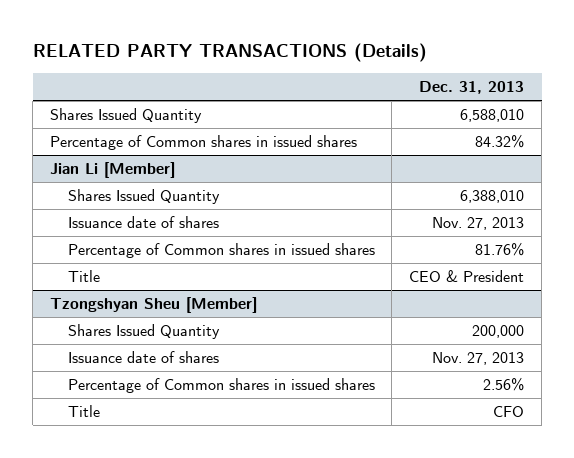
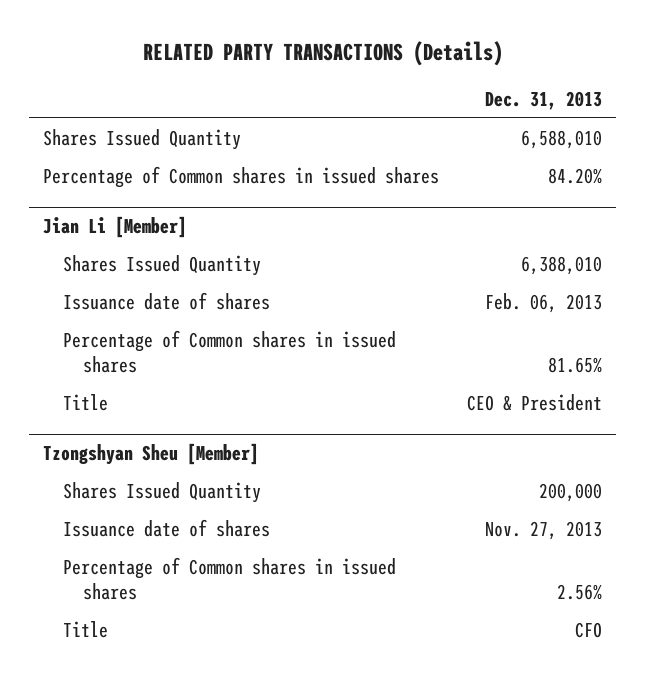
- Percentage of Common shares in issued shares | 84.32%
+ Percentage of Common shares in issued shares | 84.20%
@ Jian Li [Member]
- Issuance date of shares | Nov. 27, 2013
- Percentage of Common shares in issued shares | 81.76%
+ Issuance date of shares | Feb. 06, 2013
+ Percentage of Common shares in issued shares | 81.65%

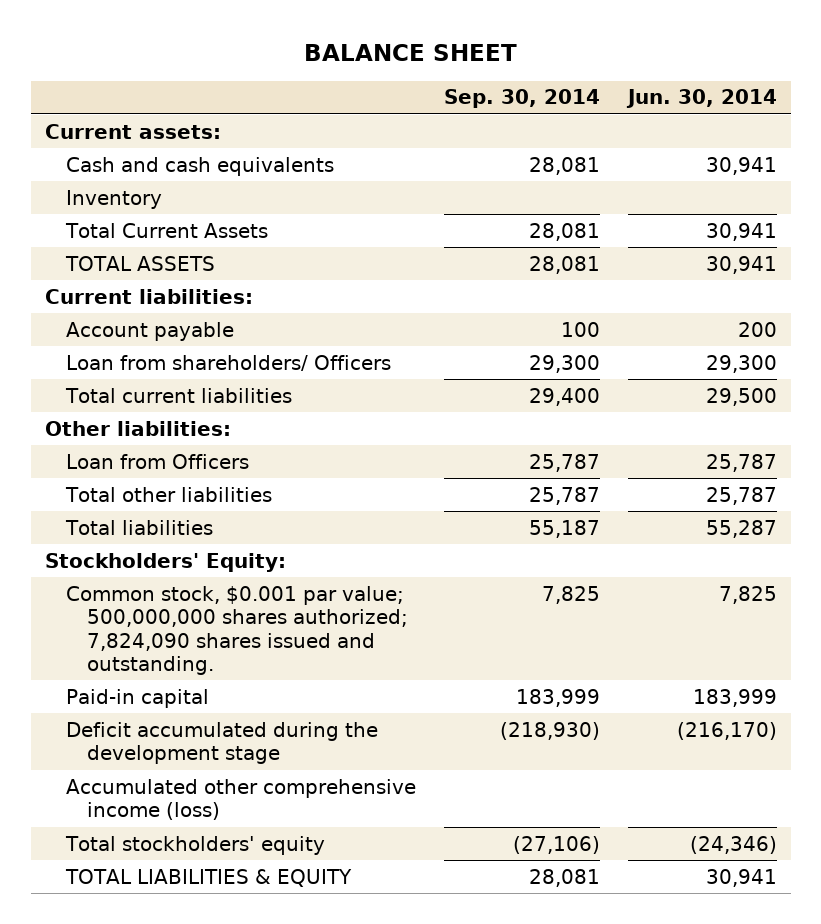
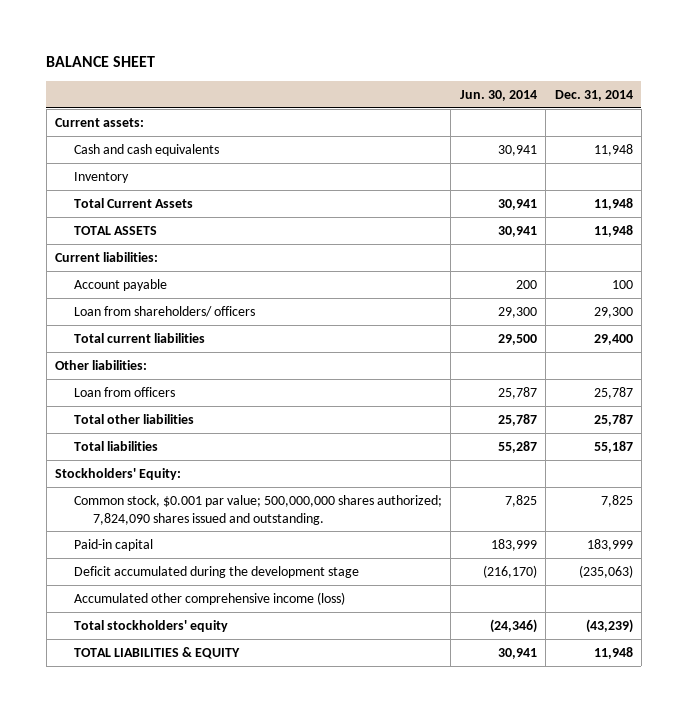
- | Sep. 30, 2014 | Jun. 30, 2014
+ | Jun. 30, 2014 | Dec. 31, 2014
- Loan from shareholders/ Officers | 29,300 | 29,300
+ Loan from shareholders/ officers | 29,300 | 29,300
- Loan from Officers | 25,787 | 25,787
+ Loan from officers | 25,787 | 25,787

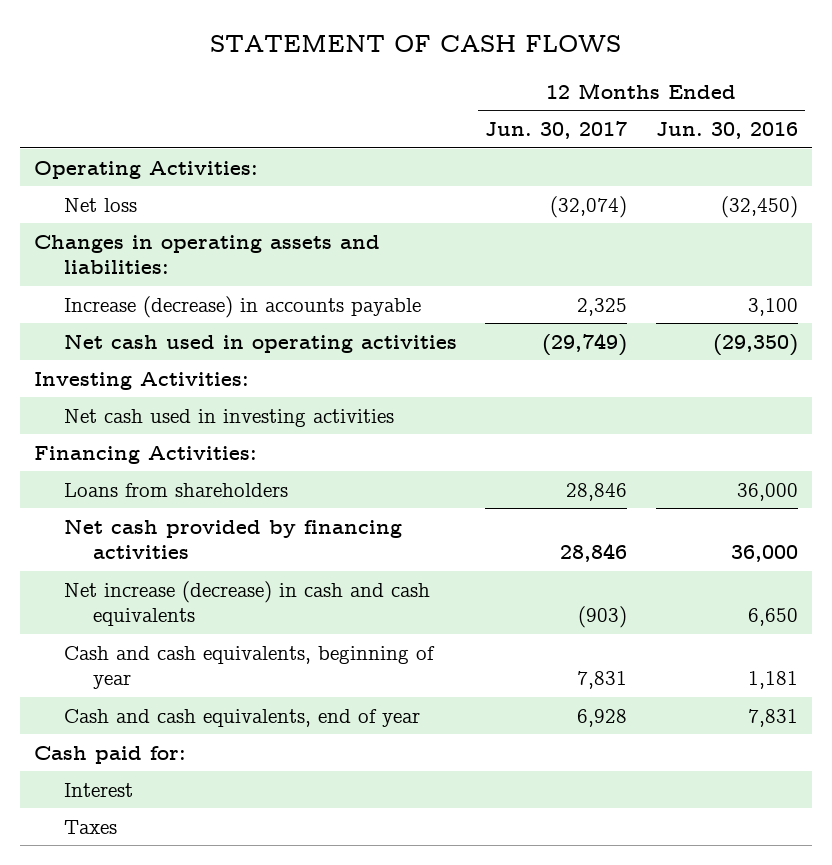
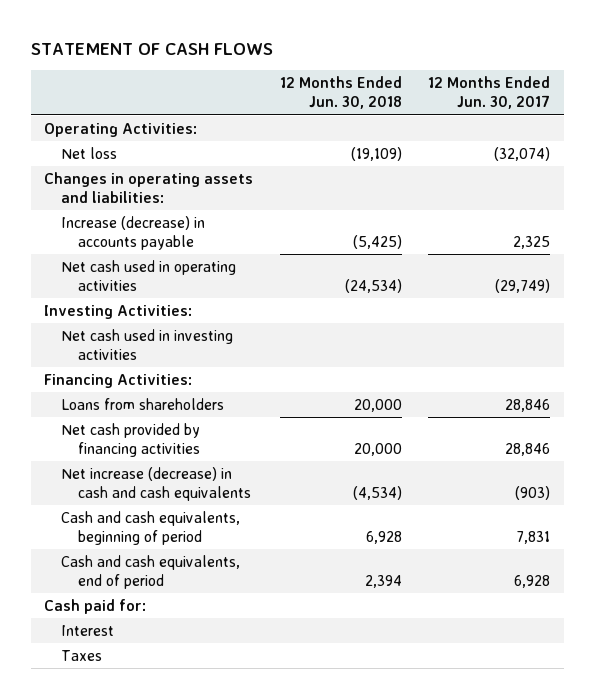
- | 12 Months Ended Jun. 30, 2017 | 12 Months Ended Jun. 30, 2016
+ | 12 Months Ended Jun. 30, 2018 | 12 Months Ended Jun. 30, 2017
- Cash and cash equivalents, beginning of year | 7,831 | 1,181
- Cash and cash equivalents, end of year | 6,928 | 7,831
+ Cash and cash equivalents, beginning of period | 6,928 | 7,831
+ Cash and cash equivalents, end of period | 2,394 | 6,928

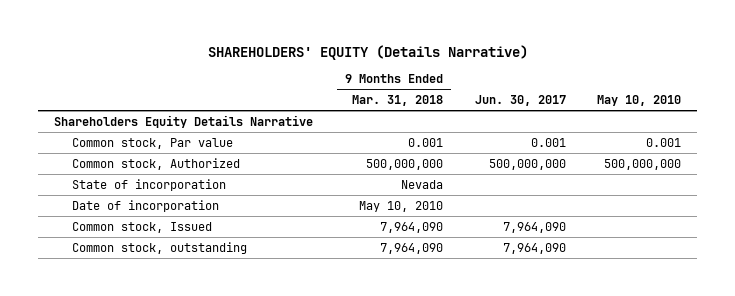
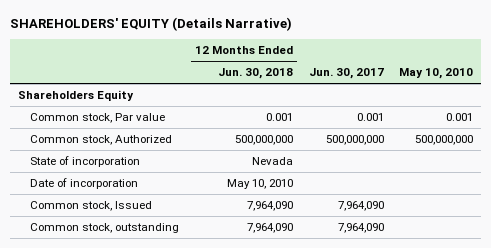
- | 9 Months Ended Mar. 31, 2018 | Jun. 30, 2017 | May 10, 2010
+ | 12 Months Ended Jun. 30, 2018 | Jun. 30, 2017 | May 10, 2010
- Shareholders Equity Details Narrative
+ Shareholders Equity

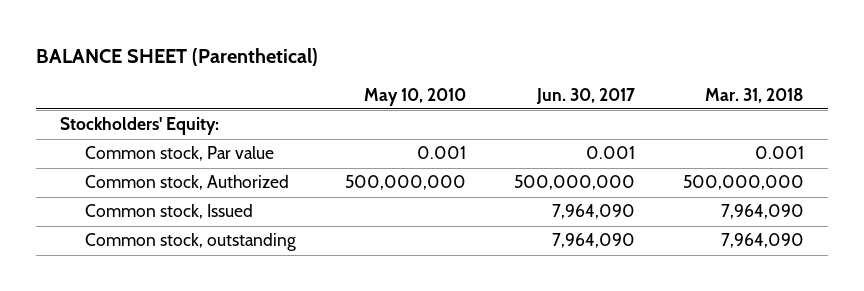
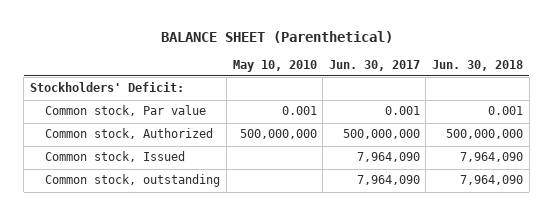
- | May 10, 2010 | Jun. 30, 2017 | Mar. 31, 2018
+ | May 10, 2010 | Jun. 30, 2017 | Jun. 30, 2018
- Stockholders' Equity:
+ Stockholders' Deficit:

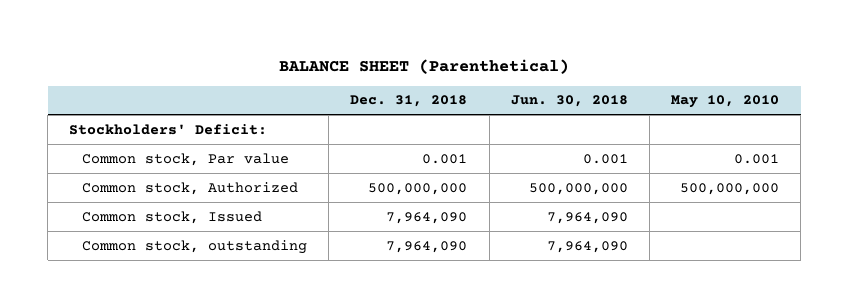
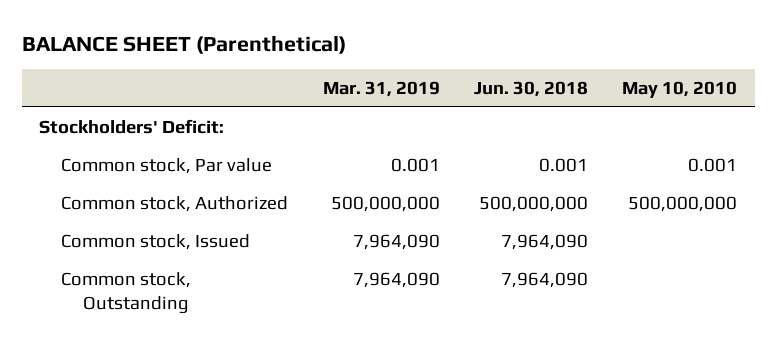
- | Dec. 31, 2018 | Jun. 30, 2018 | May 10, 2010
+ | Mar. 31, 2019 | Jun. 30, 2018 | May 10, 2010
- Common stock, outstanding | 7,964,090 | 7,964,090 |
+ Common stock, Outstanding | 7,964,090 | 7,964,090 |

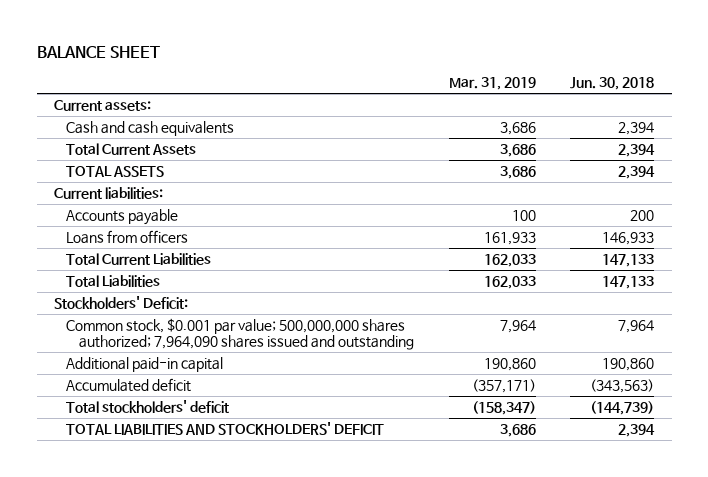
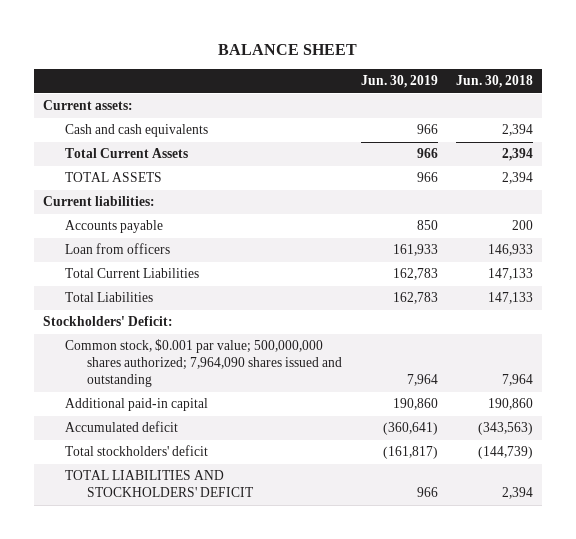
- | Mar. 31, 2019 | Jun. 30, 2018
+ | Jun. 30, 2019 | Jun. 30, 2018
- Loans from officers | 161,933 | 146,933
+ Loan from officers | 161,933 | 146,933

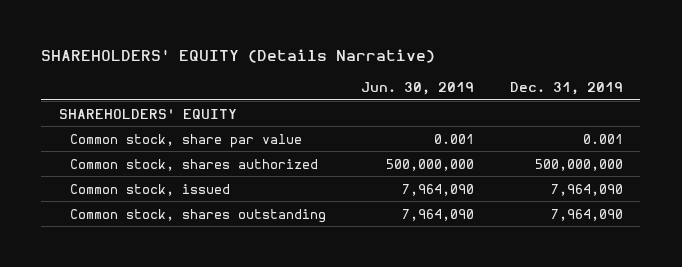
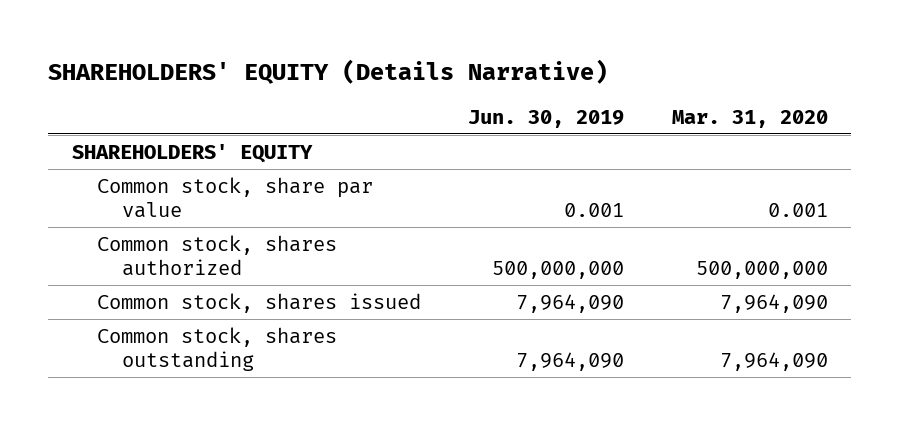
- | Jun. 30, 2019 | Dec. 31, 2019
+ | Jun. 30, 2019 | Mar. 31, 2020
- Common stock, issued | 7,964,090 | 7,964,090
+ Common stock, shares issued | 7,964,090 | 7,964,090

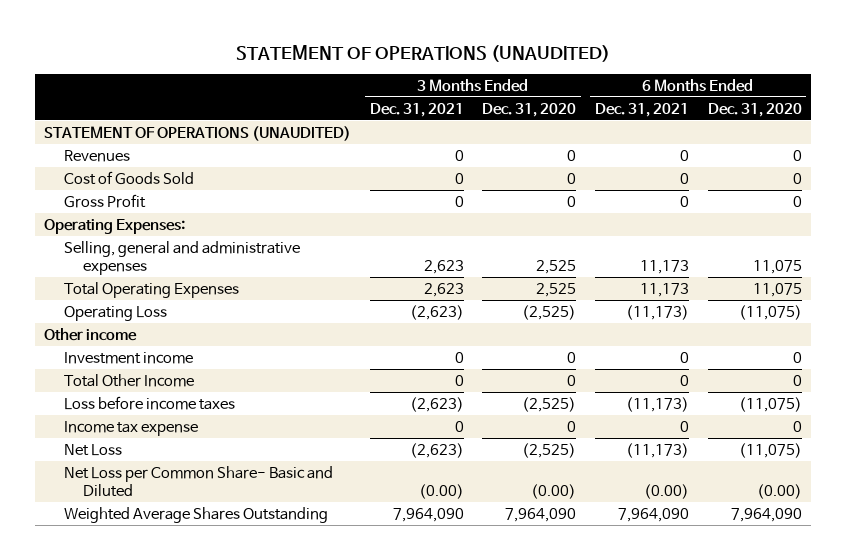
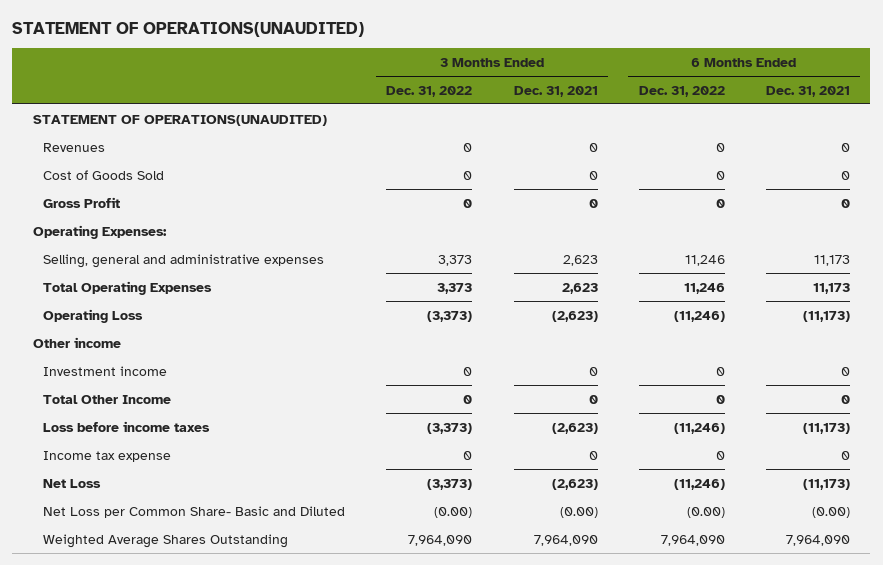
- STATEMENT OF OPERATIONS (UNAUDITED)
+ STATEMENT OF OPERATIONS(UNAUDITED)
- | 3 Months Ended Dec. 31, 2021 | 3 Months Ended Dec. 31, 2020 | 6 Months Ended Dec. 31, 2021 | 6 Months Ended Dec. 31, 2020
+ | 3 Months Ended Dec. 31, 2022 | 3 Months Ended Dec. 31, 2021 | 6 Months Ended Dec. 31, 2022 | 6 Months Ended Dec. 31, 2021
- STATEMENT OF OPERATIONS (UNAUDITED)
+ STATEMENT OF OPERATIONS(UNAUDITED)

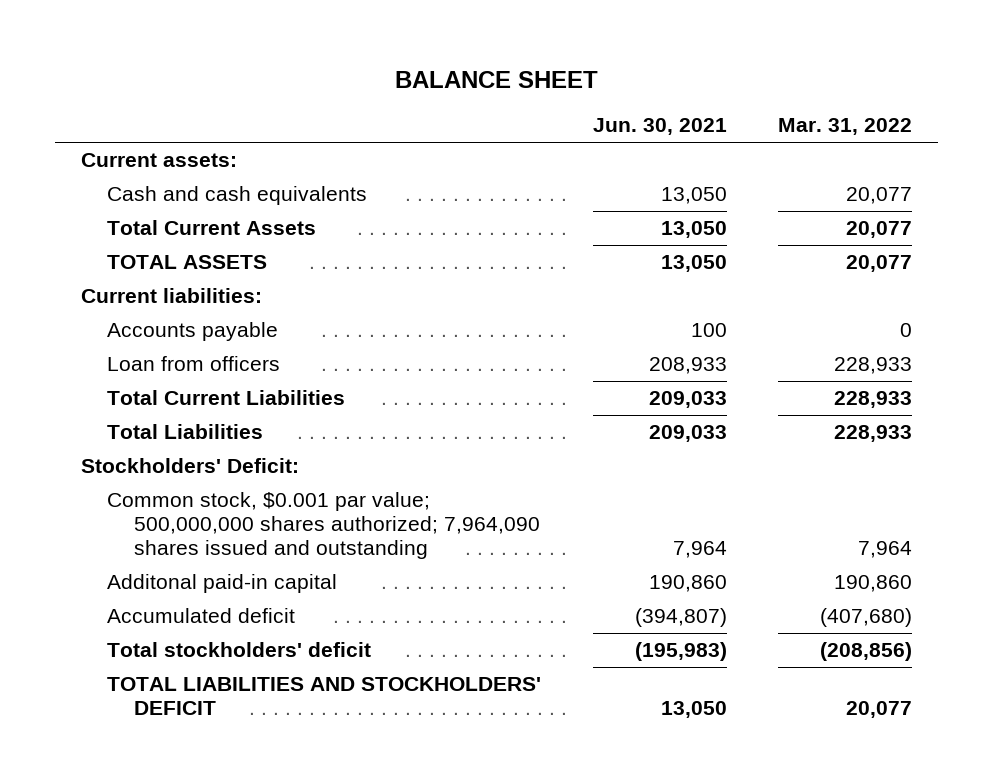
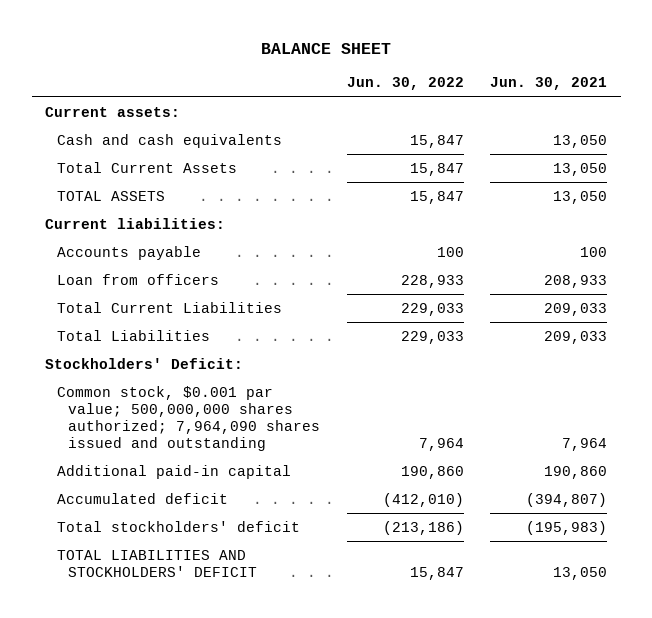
- | Jun. 30, 2021 | Mar. 31, 2022
+ | Jun. 30, 2022 | Jun. 30, 2021
- Additonal paid-in capital | 190,860 | 190,860
+ Additional paid-in capital | 190,860 | 190,860

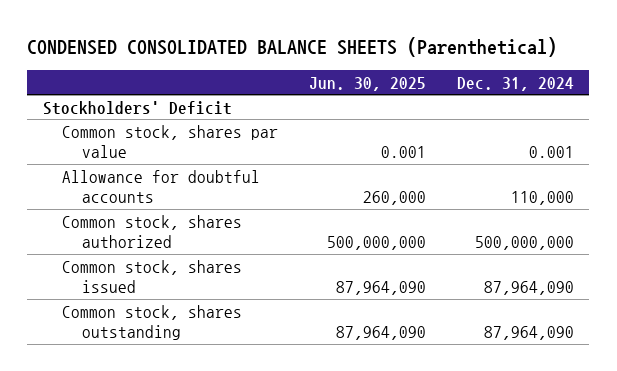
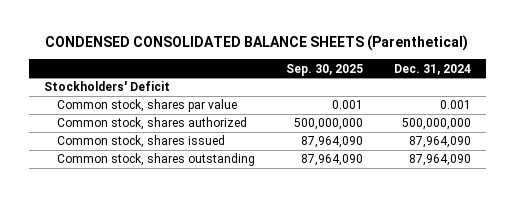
- | Jun. 30, 2025 | Dec. 31, 2024
+ | Sep. 30, 2025 | Dec. 31, 2024
- Allowance for doubtful accounts | 260,000 | 110,000

